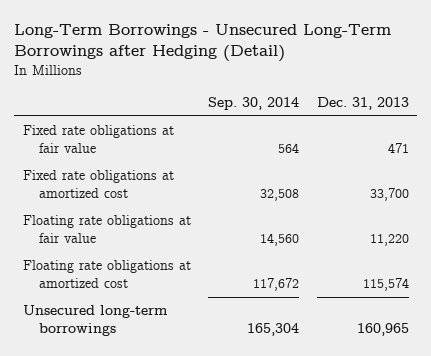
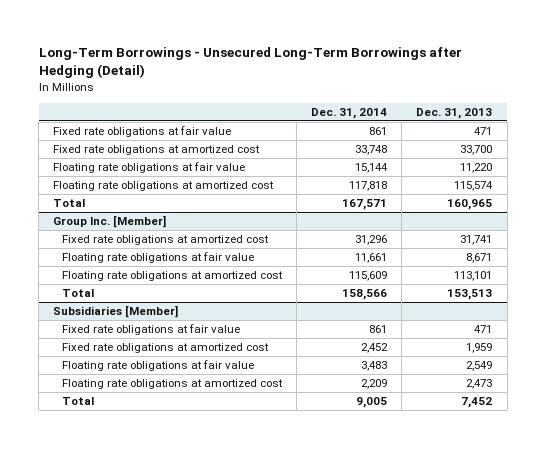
- | Sep. 30, 2014 | Dec. 31, 2013
+ | Dec. 31, 2014 | Dec. 31, 2013
- Unsecured long-term borrowings | 165,304 | 160,965
+ Total | 167,571 | 160,965
+ Group Inc. [Member]
+ Fixed rate obligations at amortized cost | 31,296 | 31,741
+ Floating rate obligations at fair value | 11,661 | 8,671
+ Floating rate obligations at amortized cost | 115,609 | 113,101
+ Total | 158,566 | 153,513
+ Subsidiaries [Member]
+ Fixed rate obligations at fair value | 861 | 471
+ Fixed rate obligations at amortized cost | 2,452 | 1,959
+ Floating rate obligations at fair value | 3,483 | 2,549
+ Floating rate obligations at amortized cost | 2,209 | 2,473
+ Total | 9,005 | 7,452

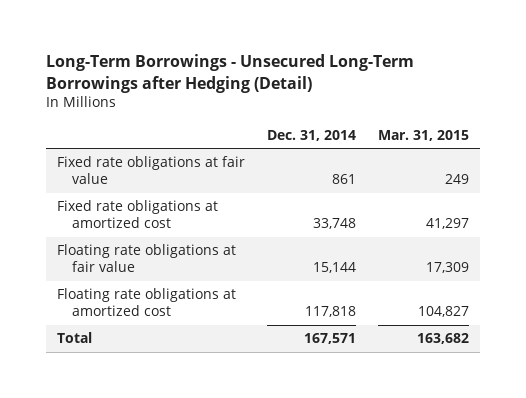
- | Dec. 31, 2014 | Dec. 31, 2013
+ | Dec. 31, 2014 | Mar. 31, 2015
- Group Inc. [Member]
- Fixed rate obligations at amortized cost | 31,296 | 31,741
- Floating rate obligations at fair value | 11,661 | 8,671
- Floating rate obligations at amortized cost | 115,609 | 113,101
- Total | 158,566 | 153,513
- Subsidiaries [Member]
- Fixed rate obligations at fair value | 861 | 471
- Fixed rate obligations at amortized cost | 2,452 | 1,959
- Floating rate obligations at fair value | 3,483 | 2,549
- Floating rate obligations at amortized cost | 2,209 | 2,473
- Total | 9,005 | 7,452

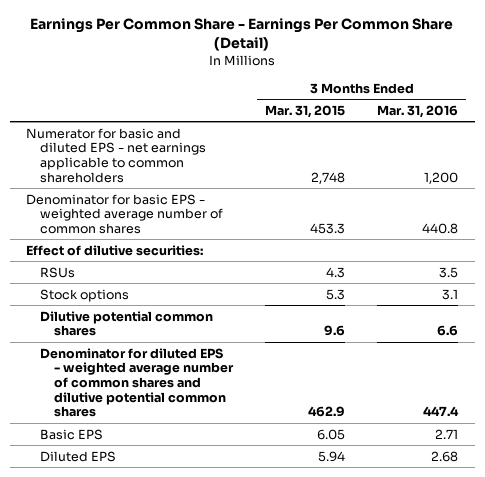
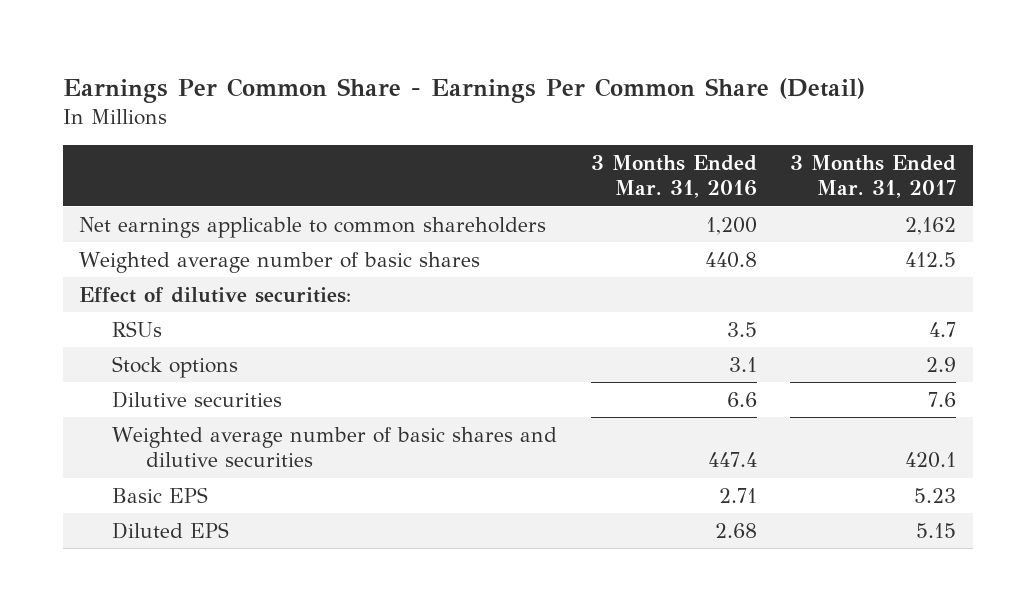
- | 3 Months Ended Mar. 31, 2015 | 3 Months Ended Mar. 31, 2016
+ | 3 Months Ended Mar. 31, 2016 | 3 Months Ended Mar. 31, 2017
- Numerator for basic and diluted EPS - net earnings applicable to common shareholders | 2,748 | 1,200
- Denominator for basic EPS - weighted average number of common shares | 453.3 | 440.8
+ Net earnings applicable to common shareholders | 1,200 | 2,162
+ Weighted average number of basic shares | 440.8 | 412.5
- Dilutive potential common shares | 9.6 | 6.6
- Denominator for diluted EPS - weighted average number of common shares and dilutive potential common shares | 462.9 | 447.4
+ Dilutive securities | 6.6 | 7.6
+ Weighted average number of basic shares and dilutive securities | 447.4 | 420.1

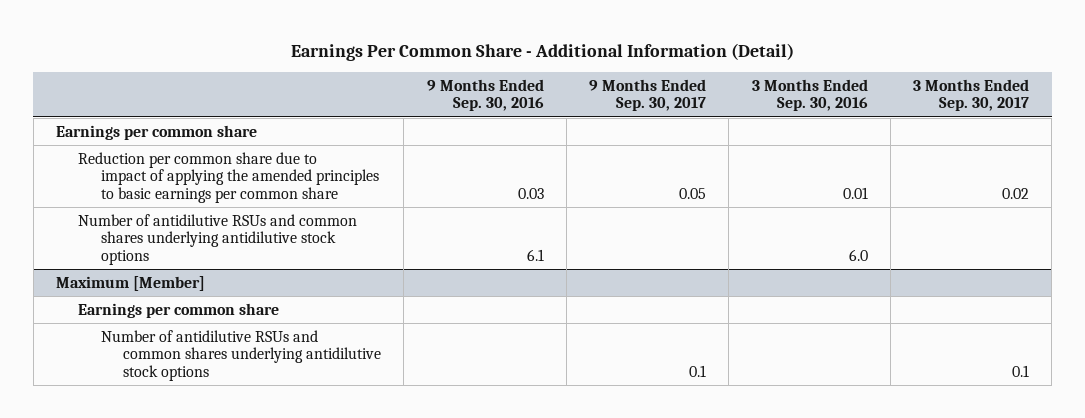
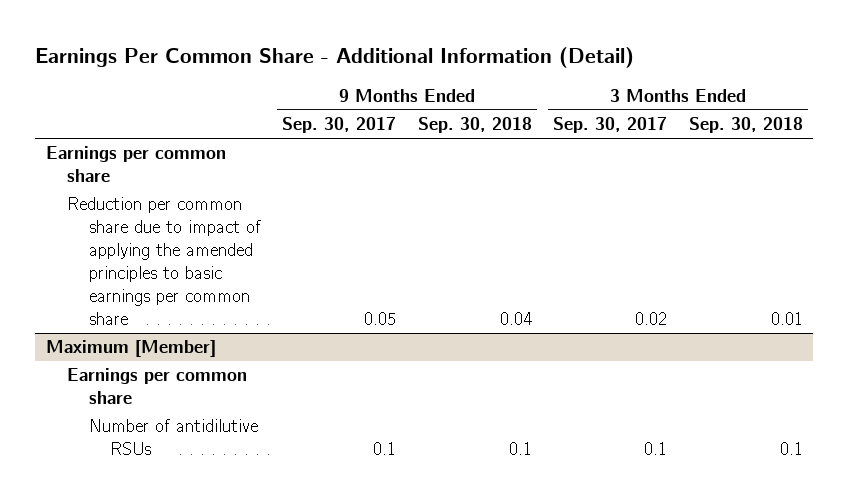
- | 9 Months Ended Sep. 30, 2016 | 9 Months Ended Sep. 30, 2017 | 3 Months Ended Sep. 30, 2016 | 3 Months Ended Sep. 30, 2017
+ | 9 Months Ended Sep. 30, 2017 | 9 Months Ended Sep. 30, 2018 | 3 Months Ended Sep. 30, 2017 | 3 Months Ended Sep. 30, 2018
- Number of antidilutive RSUs and common shares underlying antidilutive stock options | 6.1 | | 6.0 |
@ Maximum [Member]
- Number of antidilutive RSUs and common shares underlying antidilutive stock options | | 0.1 | | 0.1
+ Number of antidilutive RSUs | 0.1 | 0.1 | 0.1 | 0.1

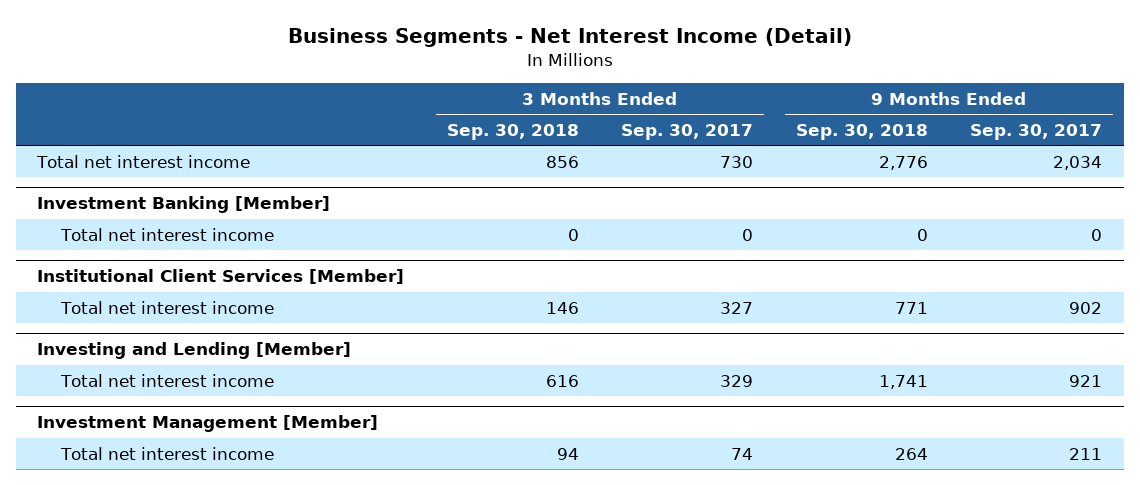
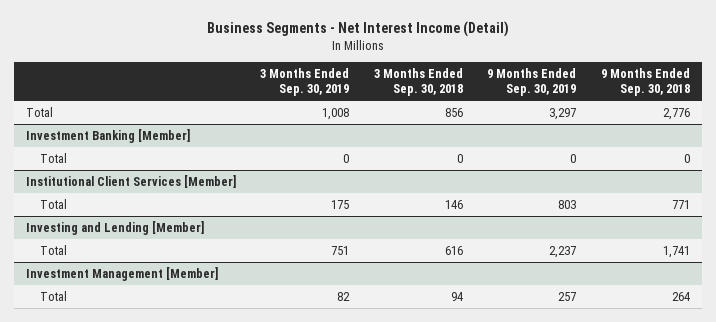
- | 3 Months Ended Sep. 30, 2018 | 3 Months Ended Sep. 30, 2017 | 9 Months Ended Sep. 30, 2018 | 9 Months Ended Sep. 30, 2017
+ | 3 Months Ended Sep. 30, 2019 | 3 Months Ended Sep. 30, 2018 | 9 Months Ended Sep. 30, 2019 | 9 Months Ended Sep. 30, 2018
- Total net interest income | 856 | 730 | 2,776 | 2,034
+ Total | 1,008 | 856 | 3,297 | 2,776
@ Investment Banking [Member]
- Total net interest income | 0 | 0 | 0 | 0
+ Total | 0 | 0 | 0 | 0
@ Institutional Client Services [Member]
- Total net interest income | 146 | 327 | 771 | 902
+ Total | 175 | 146 | 803 | 771
@ Investing and Lending [Member]
- Total net interest income | 616 | 329 | 1,741 | 921
+ Total | 751 | 616 | 2,237 | 1,741
@ Investment Management [Member]
- Total net interest income | 94 | 74 | 264 | 211
+ Total | 82 | 94 | 257 | 264

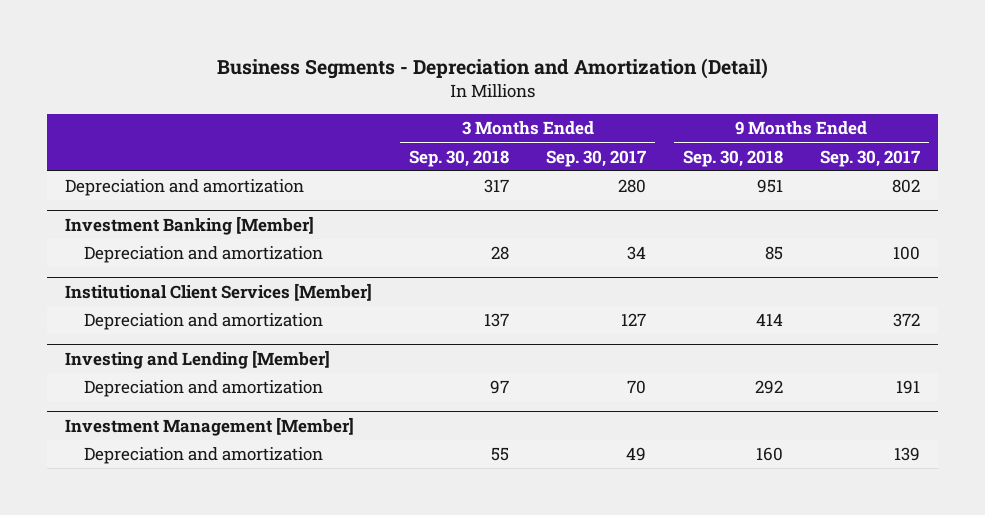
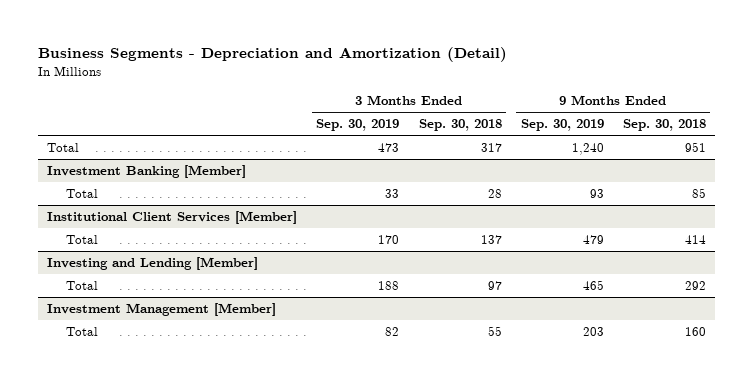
- | 3 Months Ended Sep. 30, 2018 | 3 Months Ended Sep. 30, 2017 | 9 Months Ended Sep. 30, 2018 | 9 Months Ended Sep. 30, 2017
+ | 3 Months Ended Sep. 30, 2019 | 3 Months Ended Sep. 30, 2018 | 9 Months Ended Sep. 30, 2019 | 9 Months Ended Sep. 30, 2018
- Depreciation and amortization | 317 | 280 | 951 | 802
+ Total | 473 | 317 | 1,240 | 951
@ Investment Banking [Member]
- Depreciation and amortization | 28 | 34 | 85 | 100
+ Total | 33 | 28 | 93 | 85
@ Institutional Client Services [Member]
- Depreciation and amortization | 137 | 127 | 414 | 372
+ Total | 170 | 137 | 479 | 414
@ Investing and Lending [Member]
- Depreciation and amortization | 97 | 70 | 292 | 191
+ Total | 188 | 97 | 465 | 292
@ Investment Management [Member]
- Depreciation and amortization | 55 | 49 | 160 | 139
+ Total | 82 | 55 | 203 | 160

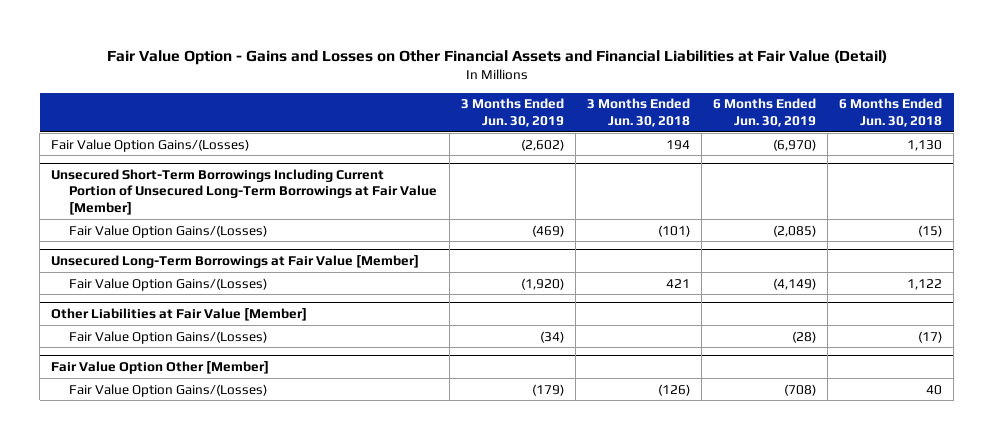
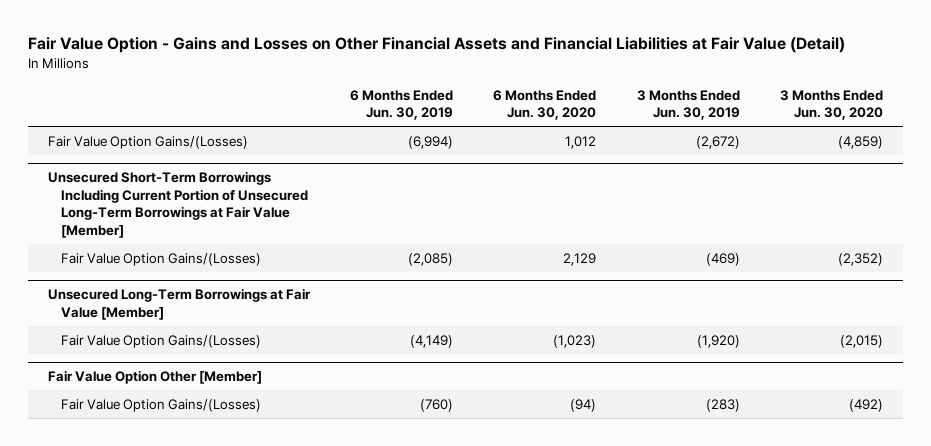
- | 3 Months Ended Jun. 30, 2019 | 3 Months Ended Jun. 30, 2018 | 6 Months Ended Jun. 30, 2019 | 6 Months Ended Jun. 30, 2018
+ | 6 Months Ended Jun. 30, 2019 | 6 Months Ended Jun. 30, 2020 | 3 Months Ended Jun. 30, 2019 | 3 Months Ended Jun. 30, 2020
- Fair Value Option Gains/(Losses) | (2,602) | 194 | (6,970) | 1,130
+ Fair Value Option Gains/(Losses) | (6,994) | 1,012 | (2,672) | (4,859)
- Other Liabilities at Fair Value [Member]
- Fair Value Option Gains/(Losses) | (34) | | (28) | (17)
@ Fair Value Option Other [Member]
- Fair Value Option Gains/(Losses) | (179) | (126) | (708) | 40
+ Fair Value Option Gains/(Losses) | (760) | (94) | (283) | (492)

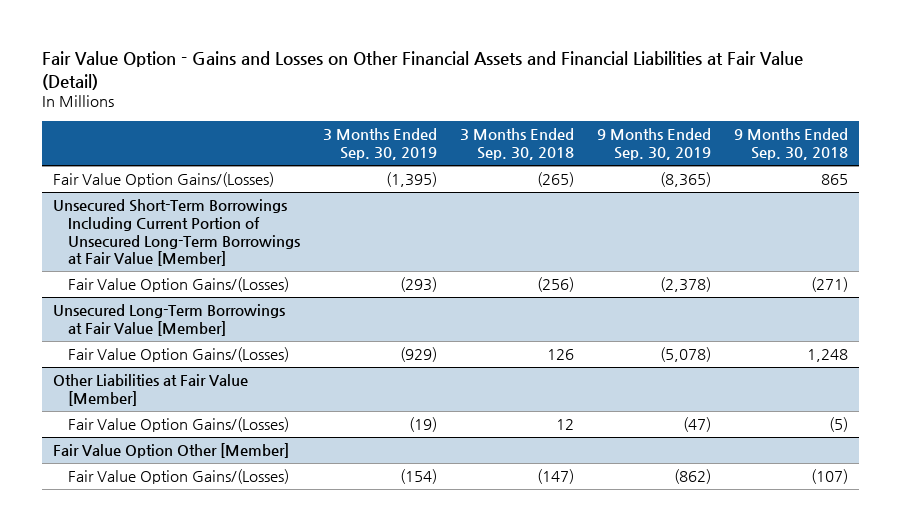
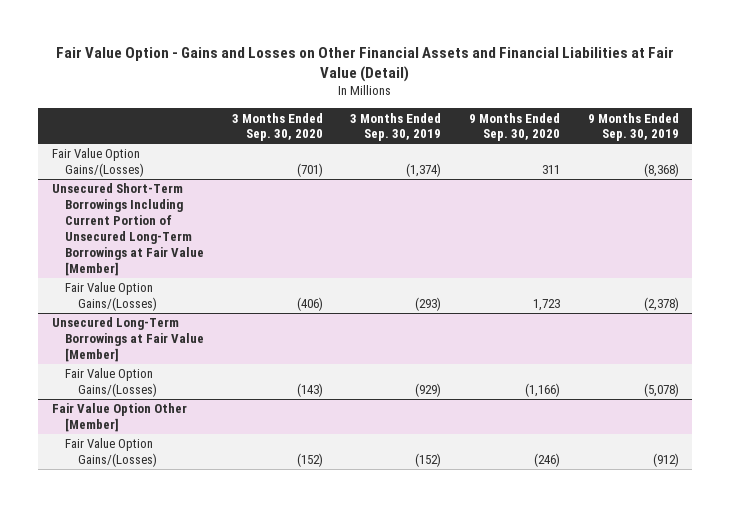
- | 3 Months Ended Sep. 30, 2019 | 3 Months Ended Sep. 30, 2018 | 9 Months Ended Sep. 30, 2019 | 9 Months Ended Sep. 30, 2018
+ | 3 Months Ended Sep. 30, 2020 | 3 Months Ended Sep. 30, 2019 | 9 Months Ended Sep. 30, 2020 | 9 Months Ended Sep. 30, 2019
- Fair Value Option Gains/(Losses) | (1,395) | (265) | (8,365) | 865
+ Fair Value Option Gains/(Losses) | (701) | (1,374) | 311 | (8,368)
- Other Liabilities at Fair Value [Member]
- Fair Value Option Gains/(Losses) | (19) | 12 | (47) | (5)
@ Fair Value Option Other [Member]
- Fair Value Option Gains/(Losses) | (154) | (147) | (862) | (107)
+ Fair Value Option Gains/(Losses) | (152) | (152) | (246) | (912)

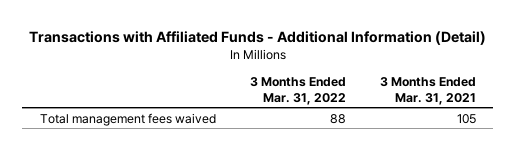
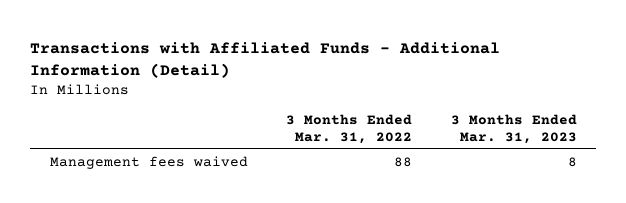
- | 3 Months Ended Mar. 31, 2022 | 3 Months Ended Mar. 31, 2021
+ | 3 Months Ended Mar. 31, 2022 | 3 Months Ended Mar. 31, 2023
- Total management fees waived | 88 | 105
+ Management fees waived | 88 | 8

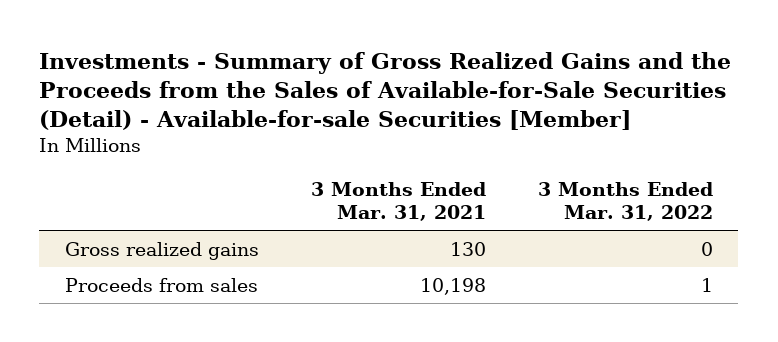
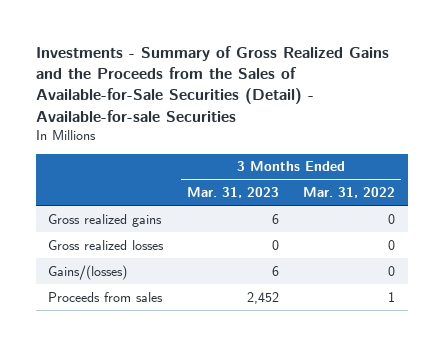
- Investments - Summary of Gross Realized Gains and the Proceeds from the Sales of Available-for-Sale Securities (Detail) - Available-for-sale Securities [Member]
+ Investments - Summary of Gross Realized Gains and the Proceeds from the Sales of Available-for-Sale Securities (Detail) - Available-for-sale Securities
- | 3 Months Ended Mar. 31, 2021 | 3 Months Ended Mar. 31, 2022
+ | 3 Months Ended Mar. 31, 2023 | 3 Months Ended Mar. 31, 2022
+ Gross realized losses | 0 | 0
+ Gains/(losses) | 6 | 0

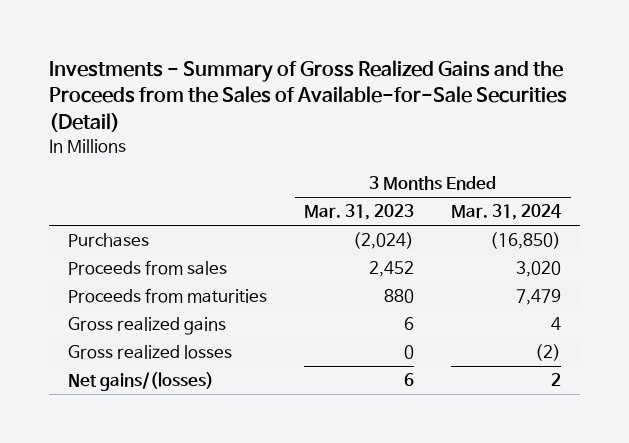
- Investments - Summary of Gross Realized Gains and the Proceeds from the Sales of Available-for-Sale Securities (Detail) - Available-for-sale Securities
+ Investments - Summary of Gross Realized Gains and the Proceeds from the Sales of Available-for-Sale Securities (Detail)
- | 3 Months Ended Mar. 31, 2023 | 3 Months Ended Mar. 31, 2022
+ | 3 Months Ended Mar. 31, 2023 | 3 Months Ended Mar. 31, 2024
+ Purchases | (2,024) | (16,850)
moved up: Proceeds from sales | 2,452 | 3,020
+ Proceeds from maturities | 880 | 7,479
- Gains/(losses) | 6 | 0
+ Net gains/(losses) | 6 | 2

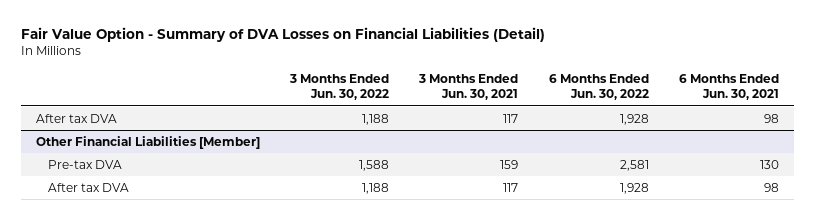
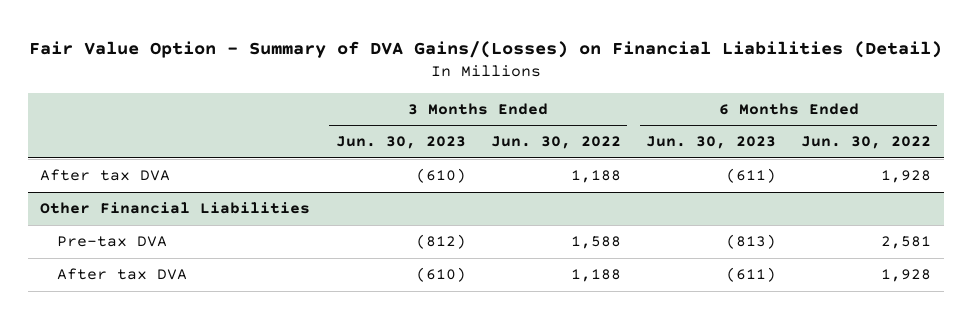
- Fair Value Option - Summary of DVA Losses on Financial Liabilities (Detail)
+ Fair Value Option - Summary of DVA Gains/(Losses) on Financial Liabilities (Detail)
- | 3 Months Ended Jun. 30, 2022 | 3 Months Ended Jun. 30, 2021 | 6 Months Ended Jun. 30, 2022 | 6 Months Ended Jun. 30, 2021
+ | 3 Months Ended Jun. 30, 2023 | 3 Months Ended Jun. 30, 2022 | 6 Months Ended Jun. 30, 2023 | 6 Months Ended Jun. 30, 2022
- Other Financial Liabilities [Member]
+ Other Financial Liabilities

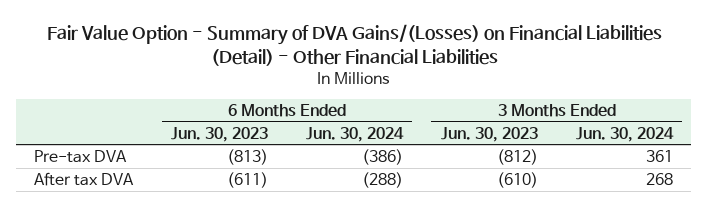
- Fair Value Option - Summary of DVA Gains/(Losses) on Financial Liabilities (Detail)
+ Fair Value Option - Summary of DVA Gains/(Losses) on Financial Liabilities (Detail) - Other Financial Liabilities
- | 3 Months Ended Jun. 30, 2023 | 3 Months Ended Jun. 30, 2022 | 6 Months Ended Jun. 30, 2023 | 6 Months Ended Jun. 30, 2022
+ | 6 Months Ended Jun. 30, 2023 | 6 Months Ended Jun. 30, 2024 | 3 Months Ended Jun. 30, 2023 | 3 Months Ended Jun. 30, 2024
- After tax DVA | (610) | 1,188 | (611) | 1,928
- Other Financial Liabilities

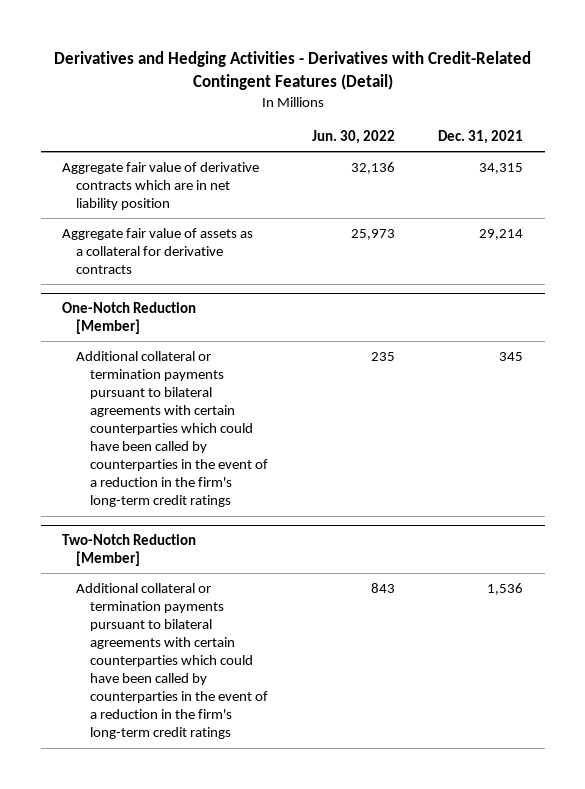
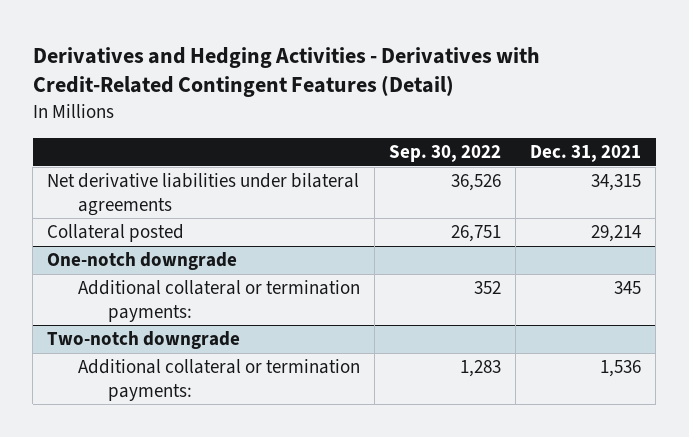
- | Jun. 30, 2022 | Dec. 31, 2021
+ | Sep. 30, 2022 | Dec. 31, 2021
- Aggregate fair value of derivative contracts which are in net liability position | 32,136 | 34,315
- Aggregate fair value of assets as a collateral for derivative contracts | 25,973 | 29,214
- One-Notch Reduction [Member]
- Additional collateral or termination payments pursuant to bilateral agreements with certain counterparties which could have been called by counterparties in the event of a reduction in the firm's long-term credit ratings | 235 | 345
- Two-Notch Reduction [Member]
- Additional collateral or termination payments pursuant to bilateral agreements with certain counterparties which could have been called by counterparties in the event of a reduction in the firm's long-term credit ratings | 843 | 1,536
+ Net derivative liabilities under bilateral agreements | 36,526 | 34,315
+ Collateral posted | 26,751 | 29,214
+ One-notch downgrade
+ Additional collateral or termination payments: | 352 | 345
+ Two-notch downgrade
+ Additional collateral or termination payments: | 1,283 | 1,536

